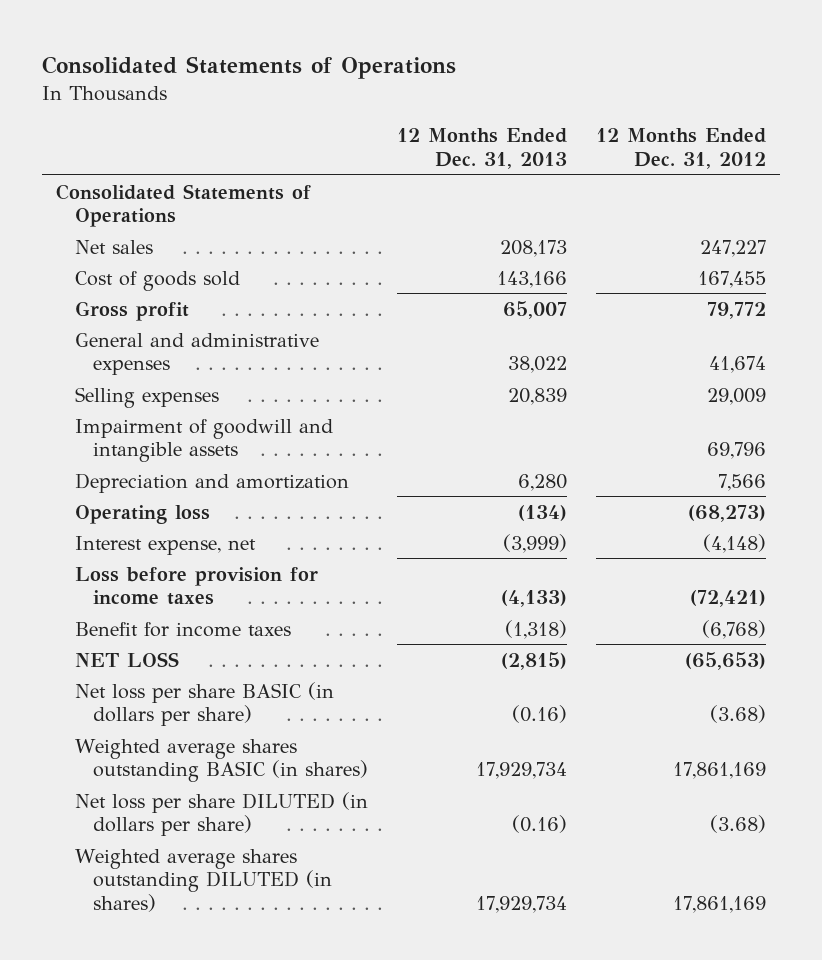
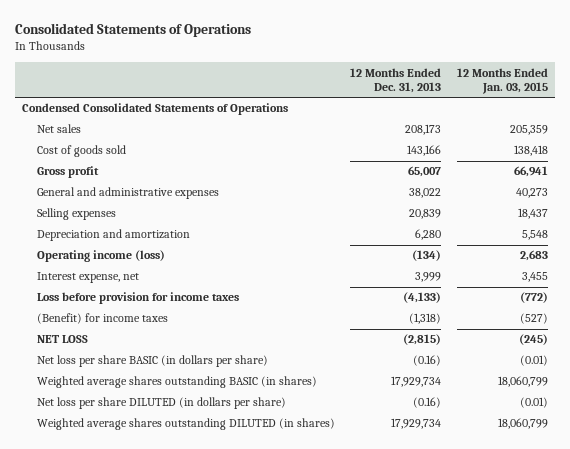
- | 12 Months Ended Dec. 31, 2013 | 12 Months Ended Dec. 31, 2012
+ | 12 Months Ended Dec. 31, 2013 | 12 Months Ended Jan. 03, 2015
- Consolidated Statements of Operations
+ Condensed Consolidated Statements of Operations
- Impairment of goodwill and intangible assets | | 69,796
- Operating loss | (134) | (68,273)
- Interest expense, net | (3,999) | (4,148)
+ Operating income (loss) | (134) | 2,683
+ Interest expense, net | 3,999 | 3,455
- Benefit for income taxes | (1,318) | (6,768)
+ (Benefit) for income taxes | (1,318) | (527)

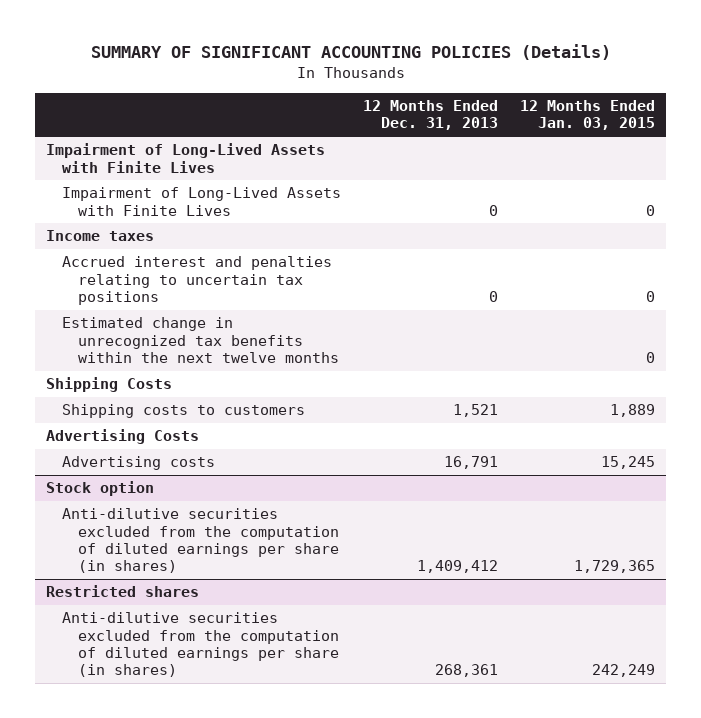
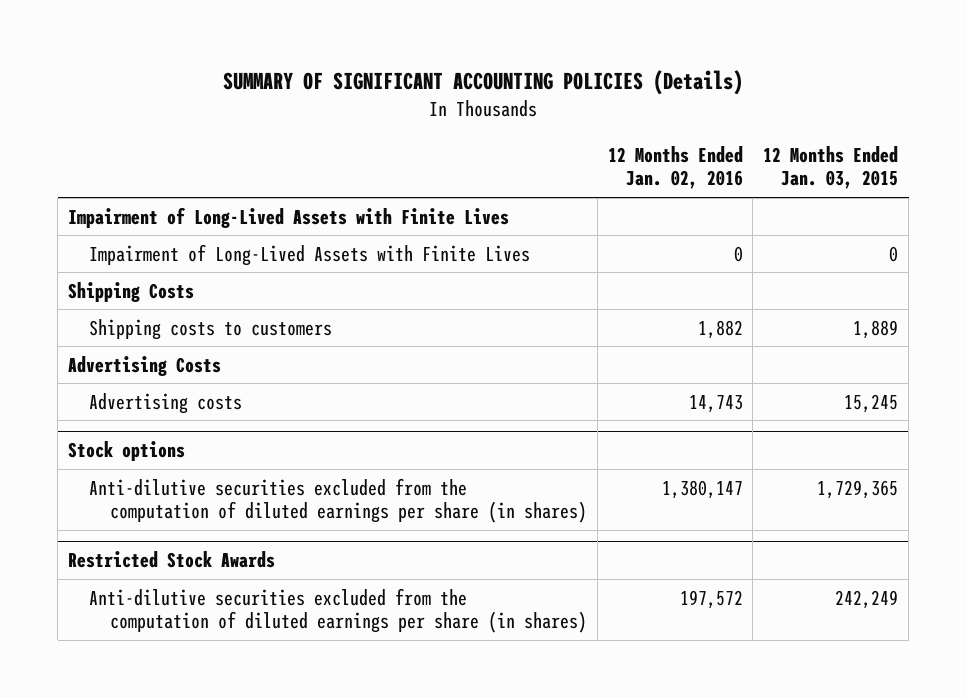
- | 12 Months Ended Dec. 31, 2013 | 12 Months Ended Jan. 03, 2015
+ | 12 Months Ended Jan. 02, 2016 | 12 Months Ended Jan. 03, 2015
- Income taxes
- Accrued interest and penalties relating to uncertain tax positions | 0 | 0
- Estimated change in unrecognized tax benefits within the next twelve months | | 0
- Stock option
+ Stock options
- Restricted shares
+ Restricted Stock Awards

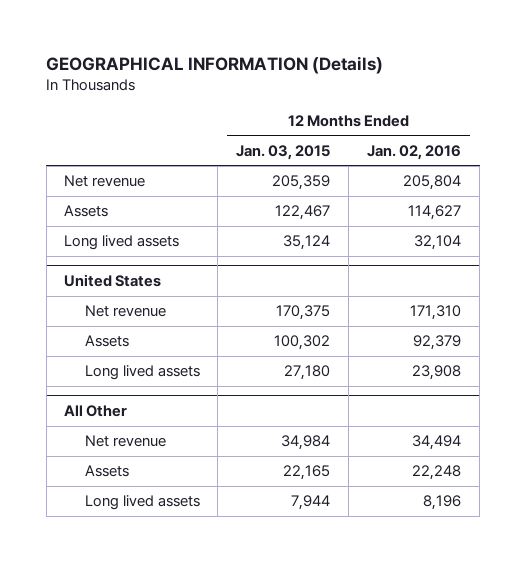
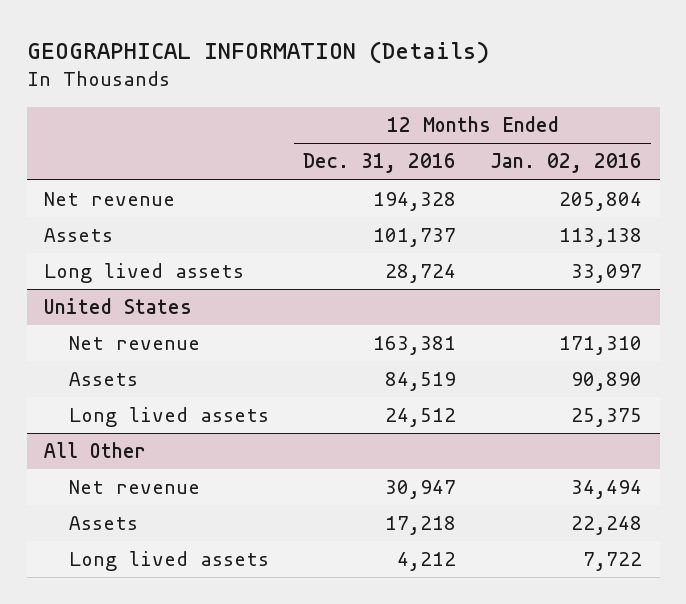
- | 12 Months Ended Jan. 03, 2015 | 12 Months Ended Jan. 02, 2016
+ | 12 Months Ended Dec. 31, 2016 | 12 Months Ended Jan. 02, 2016
- Assets | 122,467 | 114,627
- Long lived assets | 35,124 | 32,104
+ Assets | 101,737 | 113,138
+ Long lived assets | 28,724 | 33,097
@ United States
- Assets | 100,302 | 92,379
- Long lived assets | 27,180 | 23,908
+ Assets | 84,519 | 90,890
+ Long lived assets | 24,512 | 25,375
@ All Other
- Long lived assets | 7,944 | 8,196
+ Long lived assets | 4,212 | 7,722

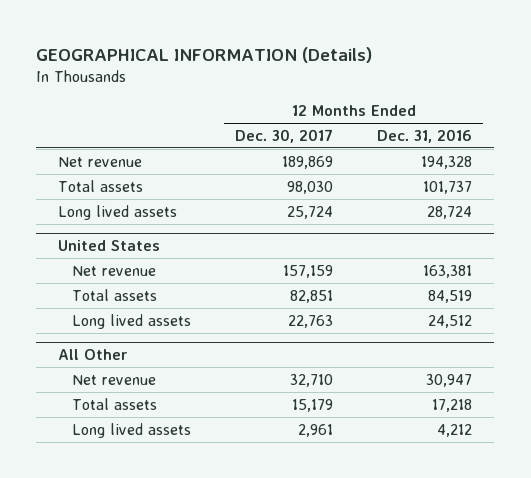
- | 12 Months Ended Dec. 31, 2016 | 12 Months Ended Jan. 02, 2016
+ | 12 Months Ended Dec. 30, 2017 | 12 Months Ended Dec. 31, 2016
- Assets | 101,737 | 113,138
+ Total assets | 98,030 | 101,737
@ United States
- Assets | 84,519 | 90,890
+ Total assets | 82,851 | 84,519
@ All Other
- Assets | 17,218 | 22,248
+ Total assets | 15,179 | 17,218

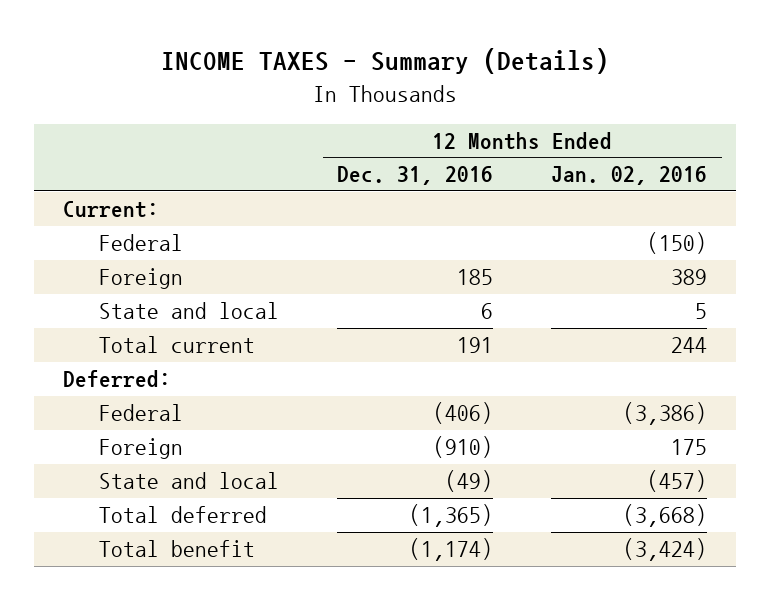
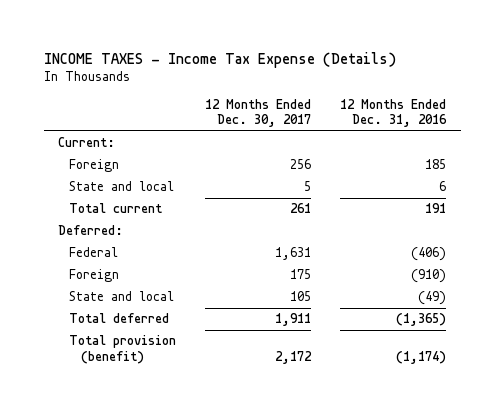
- INCOME TAXES - Summary (Details)
+ INCOME TAXES - Income Tax Expense (Details)
- | 12 Months Ended Dec. 31, 2016 | 12 Months Ended Jan. 02, 2016
+ | 12 Months Ended Dec. 30, 2017 | 12 Months Ended Dec. 31, 2016
- Federal | | (150)
- Total benefit | (1,174) | (3,424)
+ Total provision (benefit) | 2,172 | (1,174)

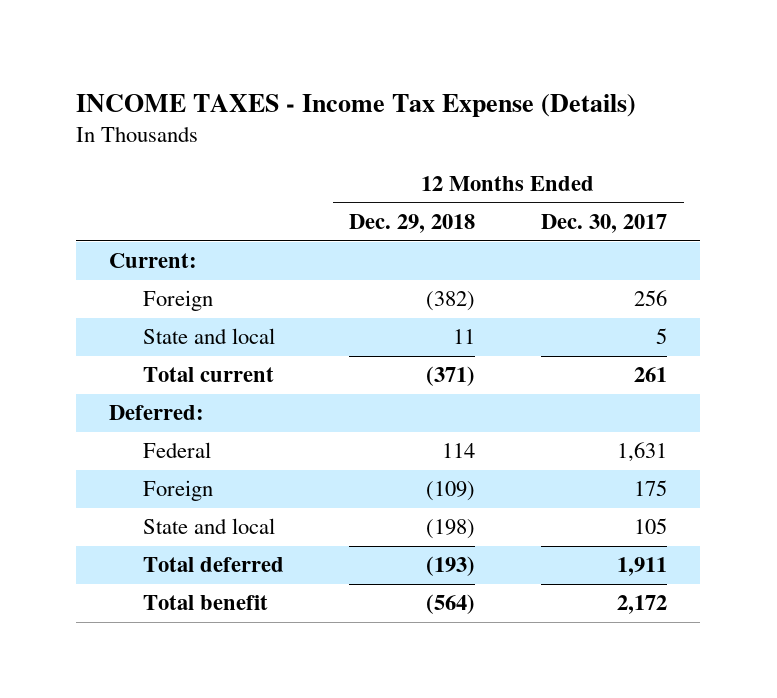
- | 12 Months Ended Dec. 30, 2017 | 12 Months Ended Dec. 31, 2016
+ | 12 Months Ended Dec. 29, 2018 | 12 Months Ended Dec. 30, 2017
- Total provision (benefit) | 2,172 | (1,174)
+ Total benefit | (564) | 2,172

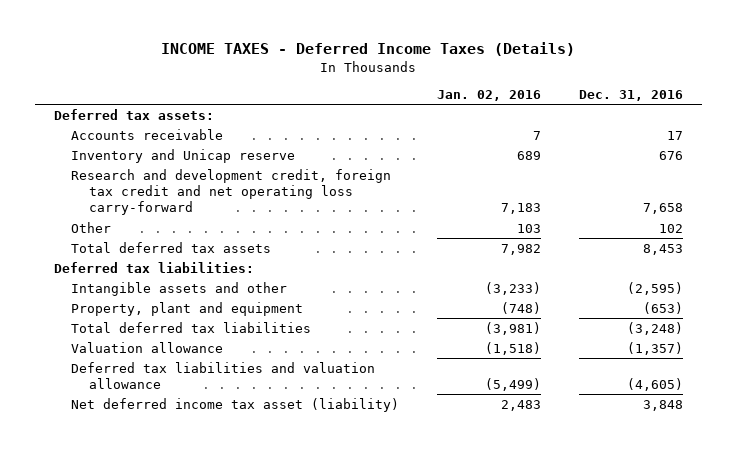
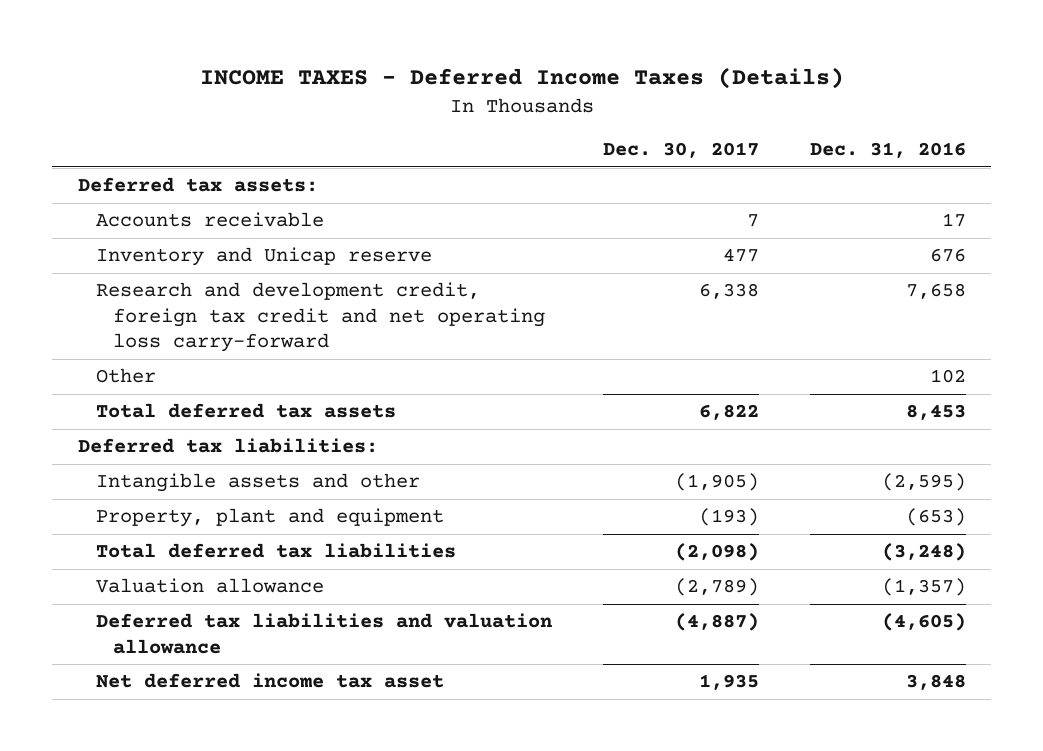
- | Jan. 02, 2016 | Dec. 31, 2016
+ | Dec. 30, 2017 | Dec. 31, 2016
- Net deferred income tax asset (liability) | 2,483 | 3,848
+ Net deferred income tax asset | 1,935 | 3,848

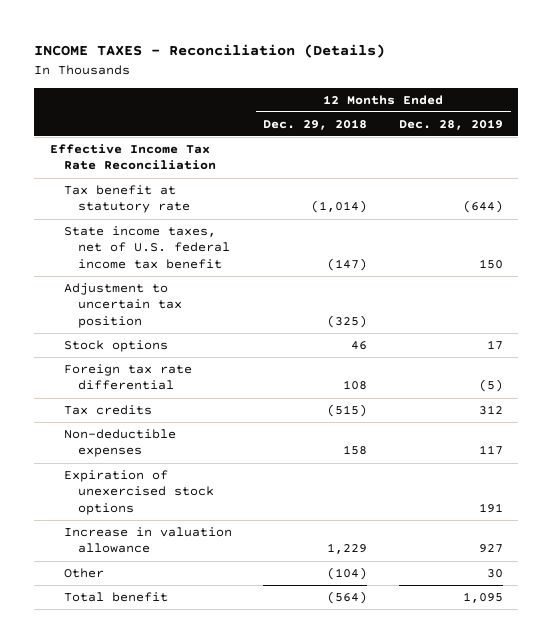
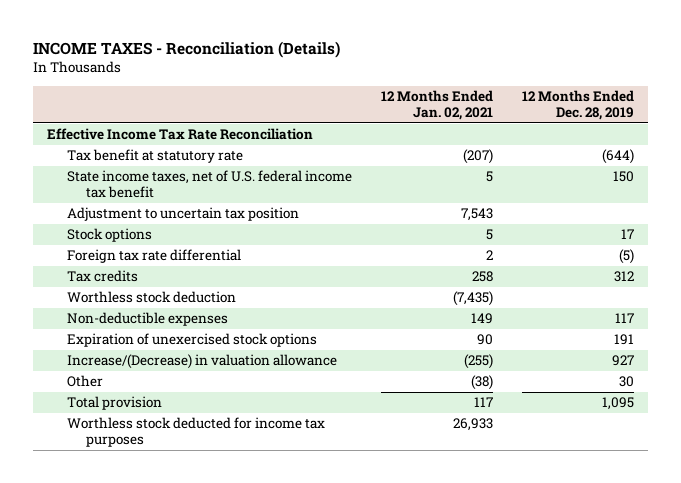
- | 12 Months Ended Dec. 29, 2018 | 12 Months Ended Dec. 28, 2019
+ | 12 Months Ended Jan. 02, 2021 | 12 Months Ended Dec. 28, 2019
+ Worthless stock deduction | (7,435) |
- Increase in valuation allowance | 1,229 | 927
+ Increase/(Decrease) in valuation allowance | (255) | 927
- Total benefit | (564) | 1,095
+ Total provision | 117 | 1,095
+ Worthless stock deducted for income tax purposes | 26,933 |

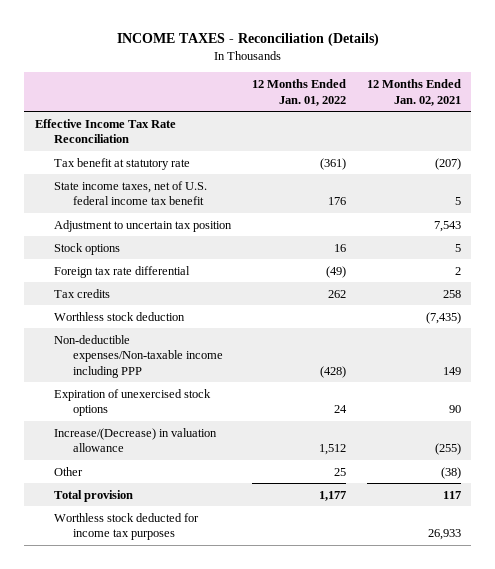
- | 12 Months Ended Jan. 02, 2021 | 12 Months Ended Dec. 28, 2019
+ | 12 Months Ended Jan. 01, 2022 | 12 Months Ended Jan. 02, 2021
- Non-deductible expenses | 149 | 117
+ Non-deductible expenses/Non-taxable income including PPP | (428) | 149

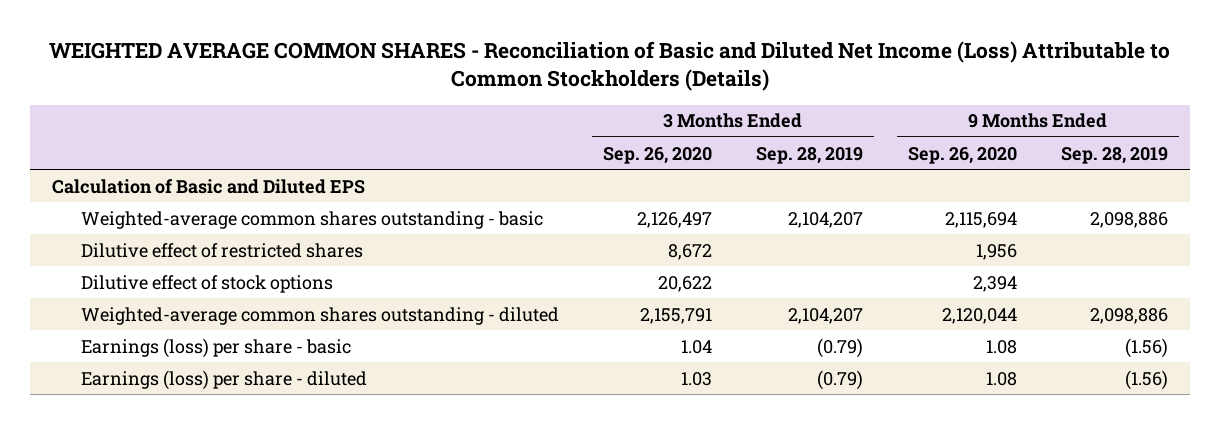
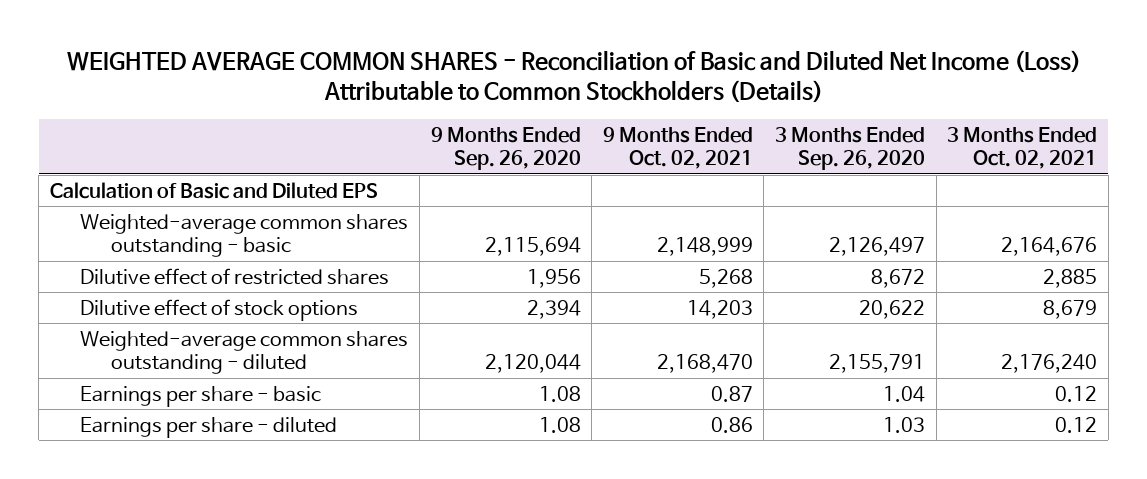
- | 3 Months Ended Sep. 26, 2020 | 3 Months Ended Sep. 28, 2019 | 9 Months Ended Sep. 26, 2020 | 9 Months Ended Sep. 28, 2019
+ | 9 Months Ended Sep. 26, 2020 | 9 Months Ended Oct. 02, 2021 | 3 Months Ended Sep. 26, 2020 | 3 Months Ended Oct. 02, 2021
- Earnings (loss) per share - basic | 1.04 | (0.79) | 1.08 | (1.56)
- Earnings (loss) per share - diluted | 1.03 | (0.79) | 1.08 | (1.56)
+ Earnings per share - basic | 1.08 | 0.87 | 1.04 | 0.12
+ Earnings per share - diluted | 1.08 | 0.86 | 1.03 | 0.12

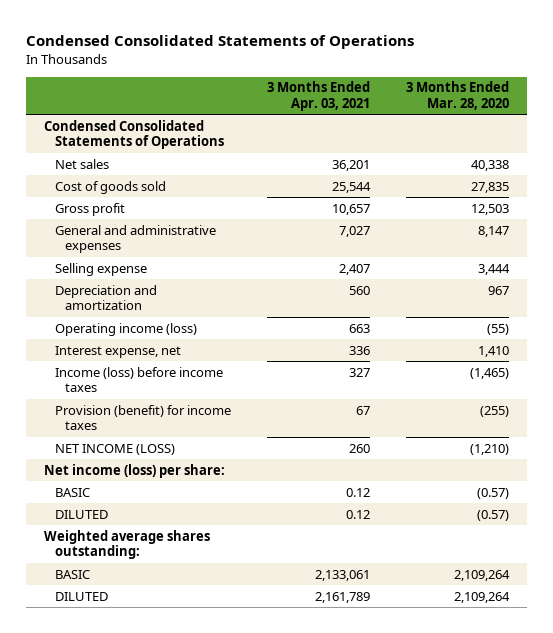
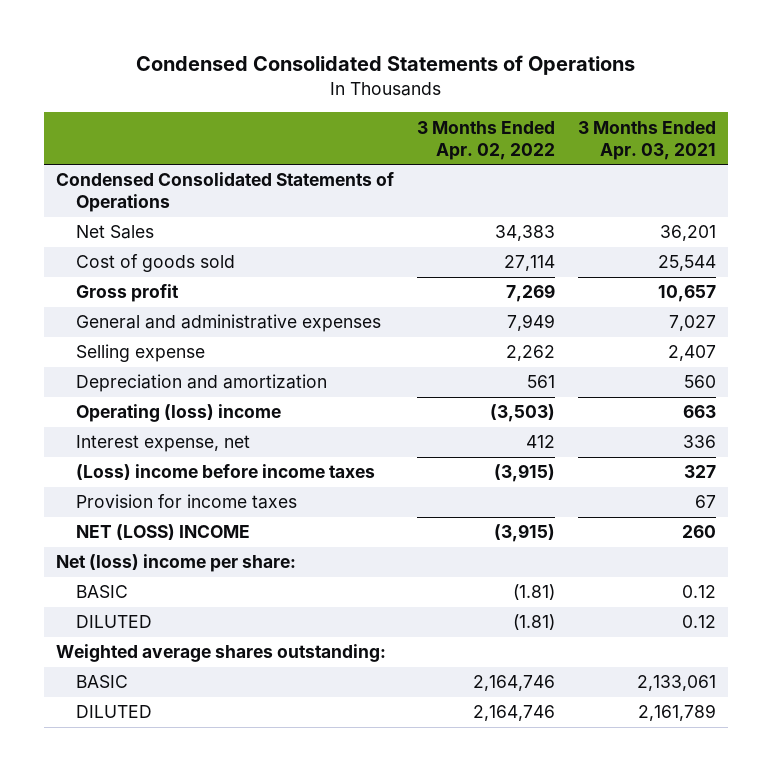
- | 3 Months Ended Apr. 03, 2021 | 3 Months Ended Mar. 28, 2020
+ | 3 Months Ended Apr. 02, 2022 | 3 Months Ended Apr. 03, 2021
- Net sales | 36,201 | 40,338
+ Net Sales | 34,383 | 36,201
- Operating income (loss) | 663 | (55)
+ Operating (loss) income | (3,503) | 663
- Income (loss) before income taxes | 327 | (1,465)
- Provision (benefit) for income taxes | 67 | (255)
- NET INCOME (LOSS) | 260 | (1,210)
- Net income (loss) per share:
+ (Loss) income before income taxes | (3,915) | 327
+ Provision for income taxes | | 67
+ NET (LOSS) INCOME | (3,915) | 260
+ Net (loss) income per share:

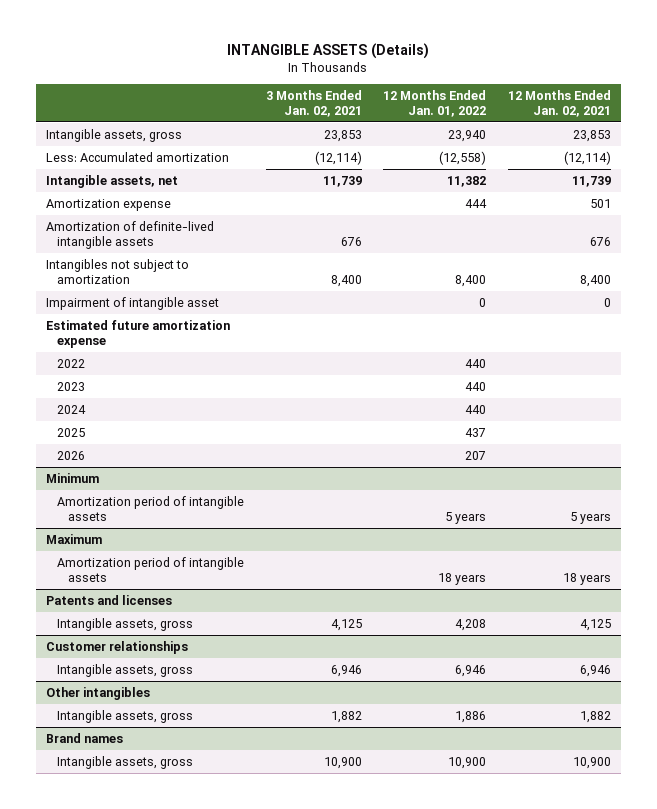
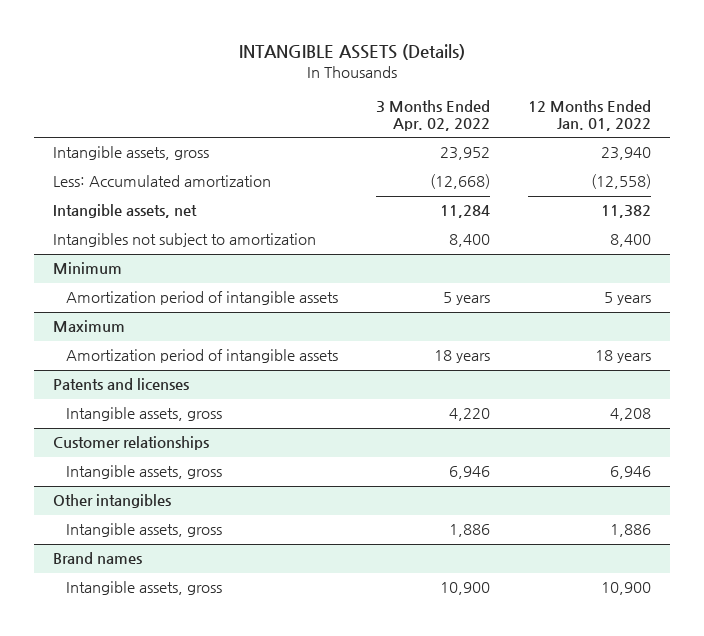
- | 3 Months Ended Jan. 02, 2021 | 12 Months Ended Jan. 01, 2022 | 12 Months Ended Jan. 02, 2021
+ | 3 Months Ended Apr. 02, 2022 | 12 Months Ended Jan. 01, 2022
- Amortization expense | | 444 | 501
- Amortization of definite-lived intangible assets | 676 | | 676
- Impairment of intangible asset | | 0 | 0
- Estimated future amortization expense
- 2022 | | 440 |
- 2023 | | 440 |
- 2024 | | 440 |
- 2025 | | 437 |
- 2026 | | 207 |

